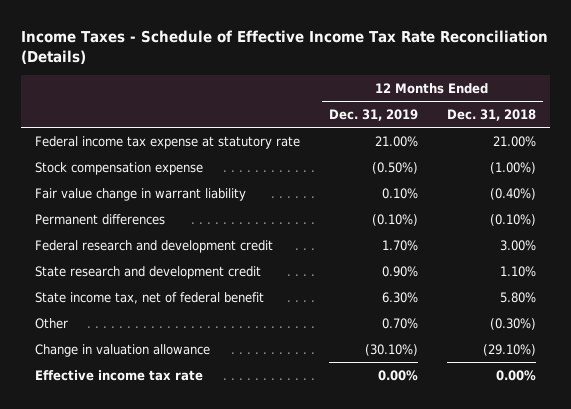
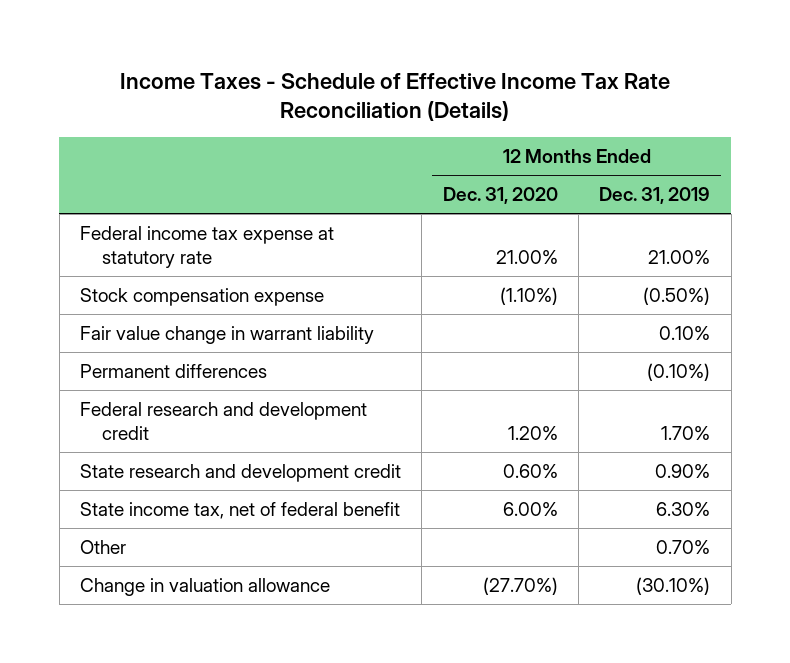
- | 12 Months Ended Dec. 31, 2019 | 12 Months Ended Dec. 31, 2018
+ | 12 Months Ended Dec. 31, 2020 | 12 Months Ended Dec. 31, 2019
- Effective income tax rate | 0.00% | 0.00%

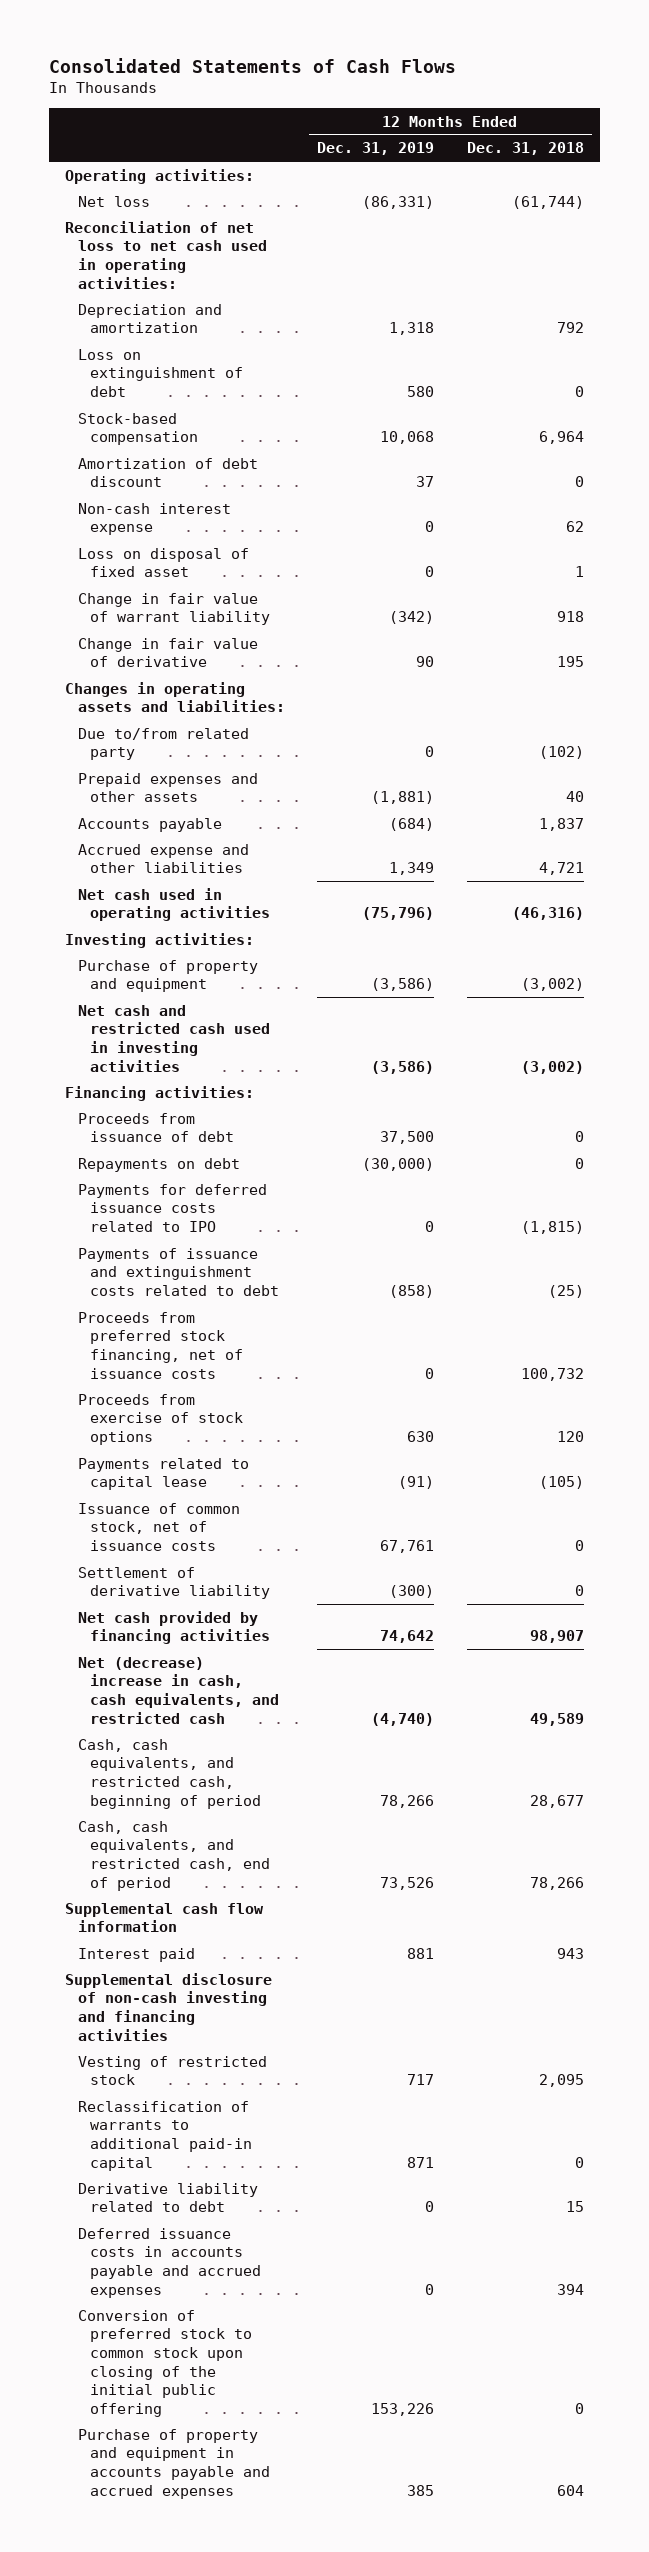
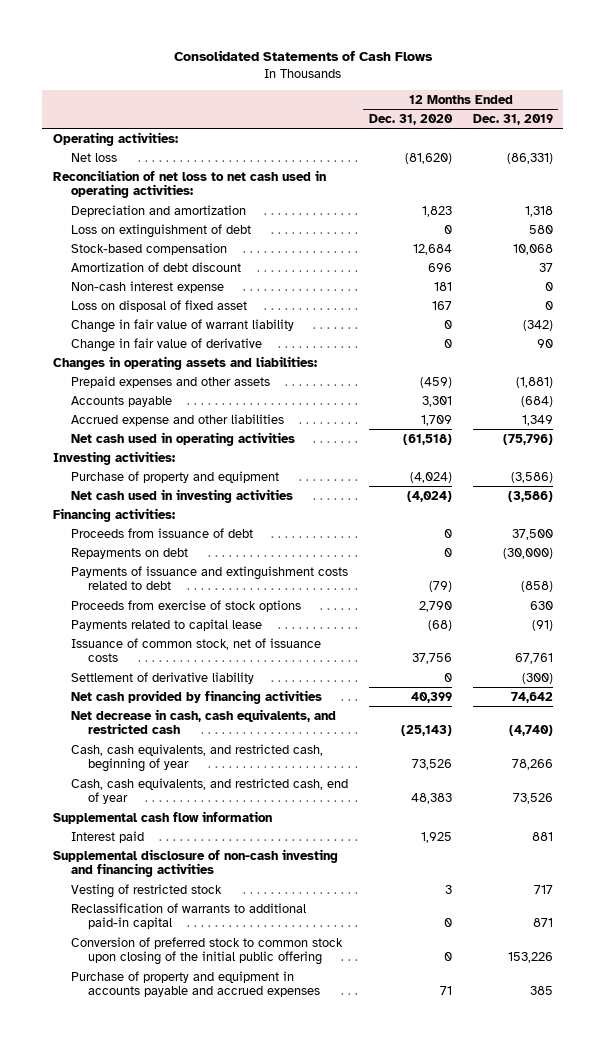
- | 12 Months Ended Dec. 31, 2019 | 12 Months Ended Dec. 31, 2018
+ | 12 Months Ended Dec. 31, 2020 | 12 Months Ended Dec. 31, 2019
- Due to/from related party | 0 | (102)
- Net cash and restricted cash used in investing activities | (3,586) | (3,002)
+ Net cash used in investing activities | (4,024) | (3,586)
- Payments for deferred issuance costs related to IPO | 0 | (1,815)
- Proceeds from preferred stock financing, net of issuance costs | 0 | 100,732
- Net (decrease) increase in cash, cash equivalents, and restricted cash | (4,740) | 49,589
- Cash, cash equivalents, and restricted cash, beginning of period | 78,266 | 28,677
- Cash, cash equivalents, and restricted cash, end of period | 73,526 | 78,266
+ Net decrease in cash, cash equivalents, and restricted cash | (25,143) | (4,740)
+ Cash, cash equivalents, and restricted cash, beginning of year | 73,526 | 78,266
+ Cash, cash equivalents, and restricted cash, end of year | 48,383 | 73,526
- Derivative liability related to debt | 0 | 15
- Deferred issuance costs in accounts payable and accrued expenses | 0 | 394

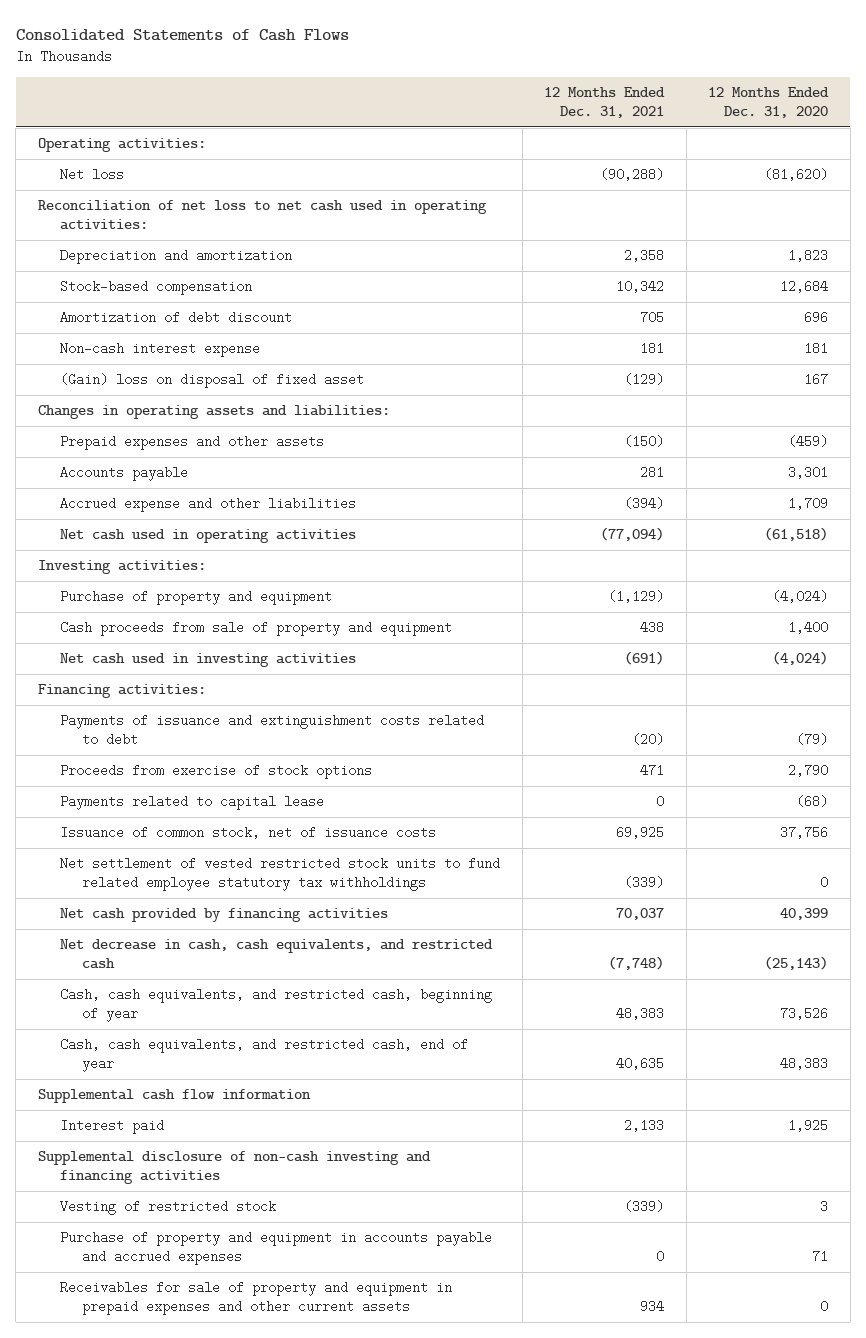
- | 12 Months Ended Dec. 31, 2020 | 12 Months Ended Dec. 31, 2019
+ | 12 Months Ended Dec. 31, 2021 | 12 Months Ended Dec. 31, 2020
- Loss on extinguishment of debt | 0 | 580
- Loss on disposal of fixed asset | 167 | 0
- Change in fair value of warrant liability | 0 | (342)
- Change in fair value of derivative | 0 | 90
+ (Gain) loss on disposal of fixed asset | (129) | 167
+ Cash proceeds from sale of property and equipment | 438 | 1,400
- Proceeds from issuance of debt | 0 | 37,500
- Repayments on debt | 0 | (30,000)
- Settlement of derivative liability | 0 | (300)
+ Net settlement of vested restricted stock units to fund related employee statutory tax withholdings | (339) | 0
- Reclassification of warrants to additional paid-in capital | 0 | 871
- Conversion of preferred stock to common stock upon closing of the initial public offering | 0 | 153,226
+ Receivables for sale of property and equipment in prepaid expenses and other current assets | 934 | 0

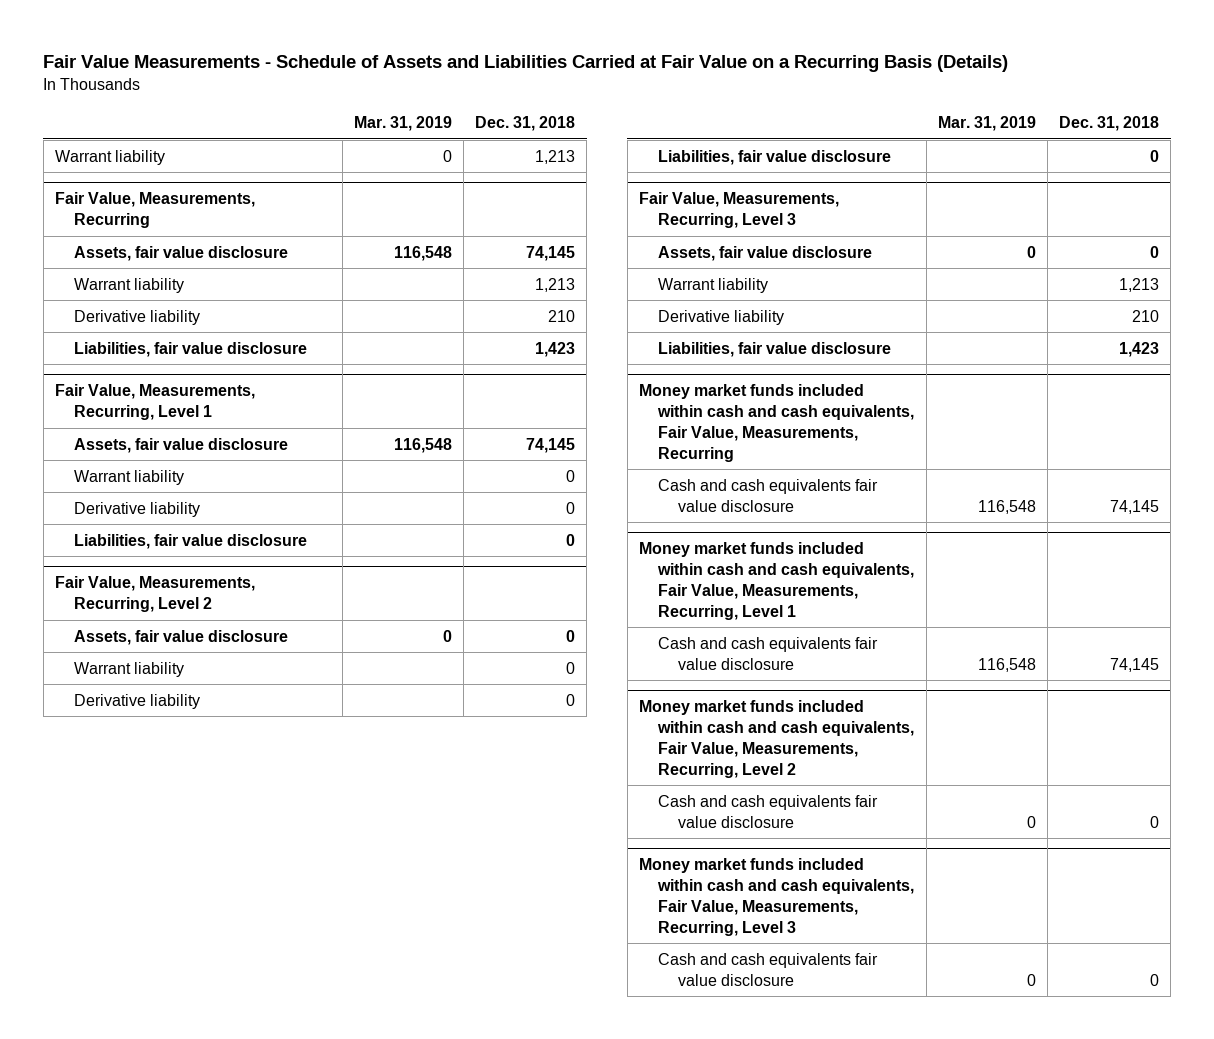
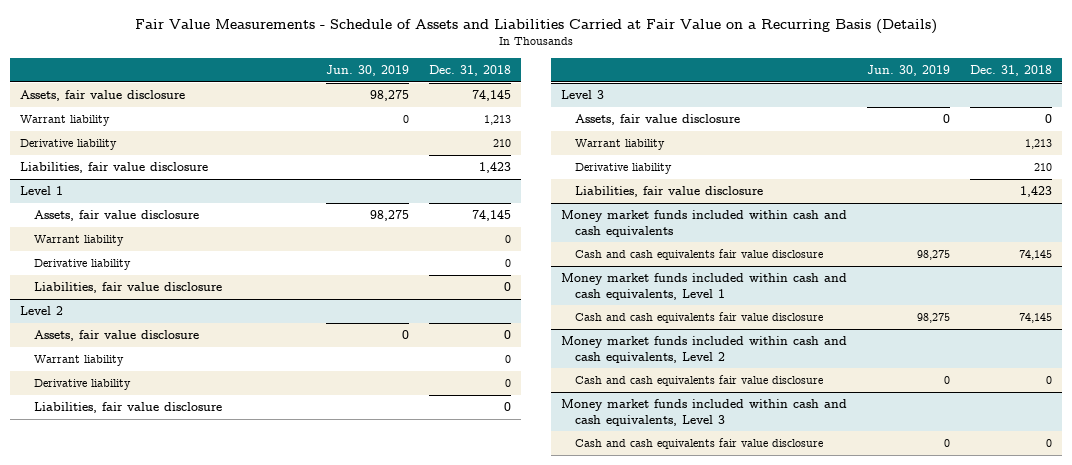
- | Mar. 31, 2019 | Dec. 31, 2018
+ | Jun. 30, 2019 | Dec. 31, 2018
- Warrant liability | 0 | 1,213
- Fair Value, Measurements, Recurring
- Fair Value, Measurements, Recurring, Level 1
+ Level 1
- Fair Value, Measurements, Recurring, Level 2
+ Level 2
- Fair Value, Measurements, Recurring, Level 3
+ Level 3
- Money market funds included within cash and cash equivalents, Fair Value, Measurements, Recurring
+ Money market funds included within cash and cash equivalents
- Money market funds included within cash and cash equivalents, Fair Value, Measurements, Recurring, Level 1
+ Money market funds included within cash and cash equivalents, Level 1
- Money market funds included within cash and cash equivalents, Fair Value, Measurements, Recurring, Level 2
+ Money market funds included within cash and cash equivalents, Level 2
- Money market funds included within cash and cash equivalents, Fair Value, Measurements, Recurring, Level 3
+ Money market funds included within cash and cash equivalents, Level 3

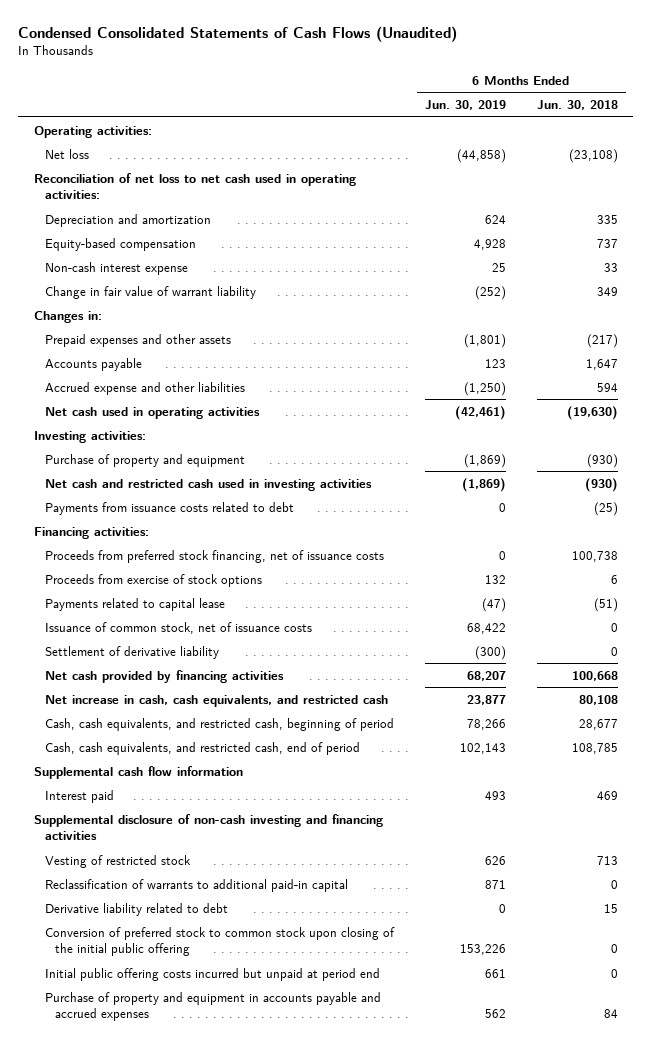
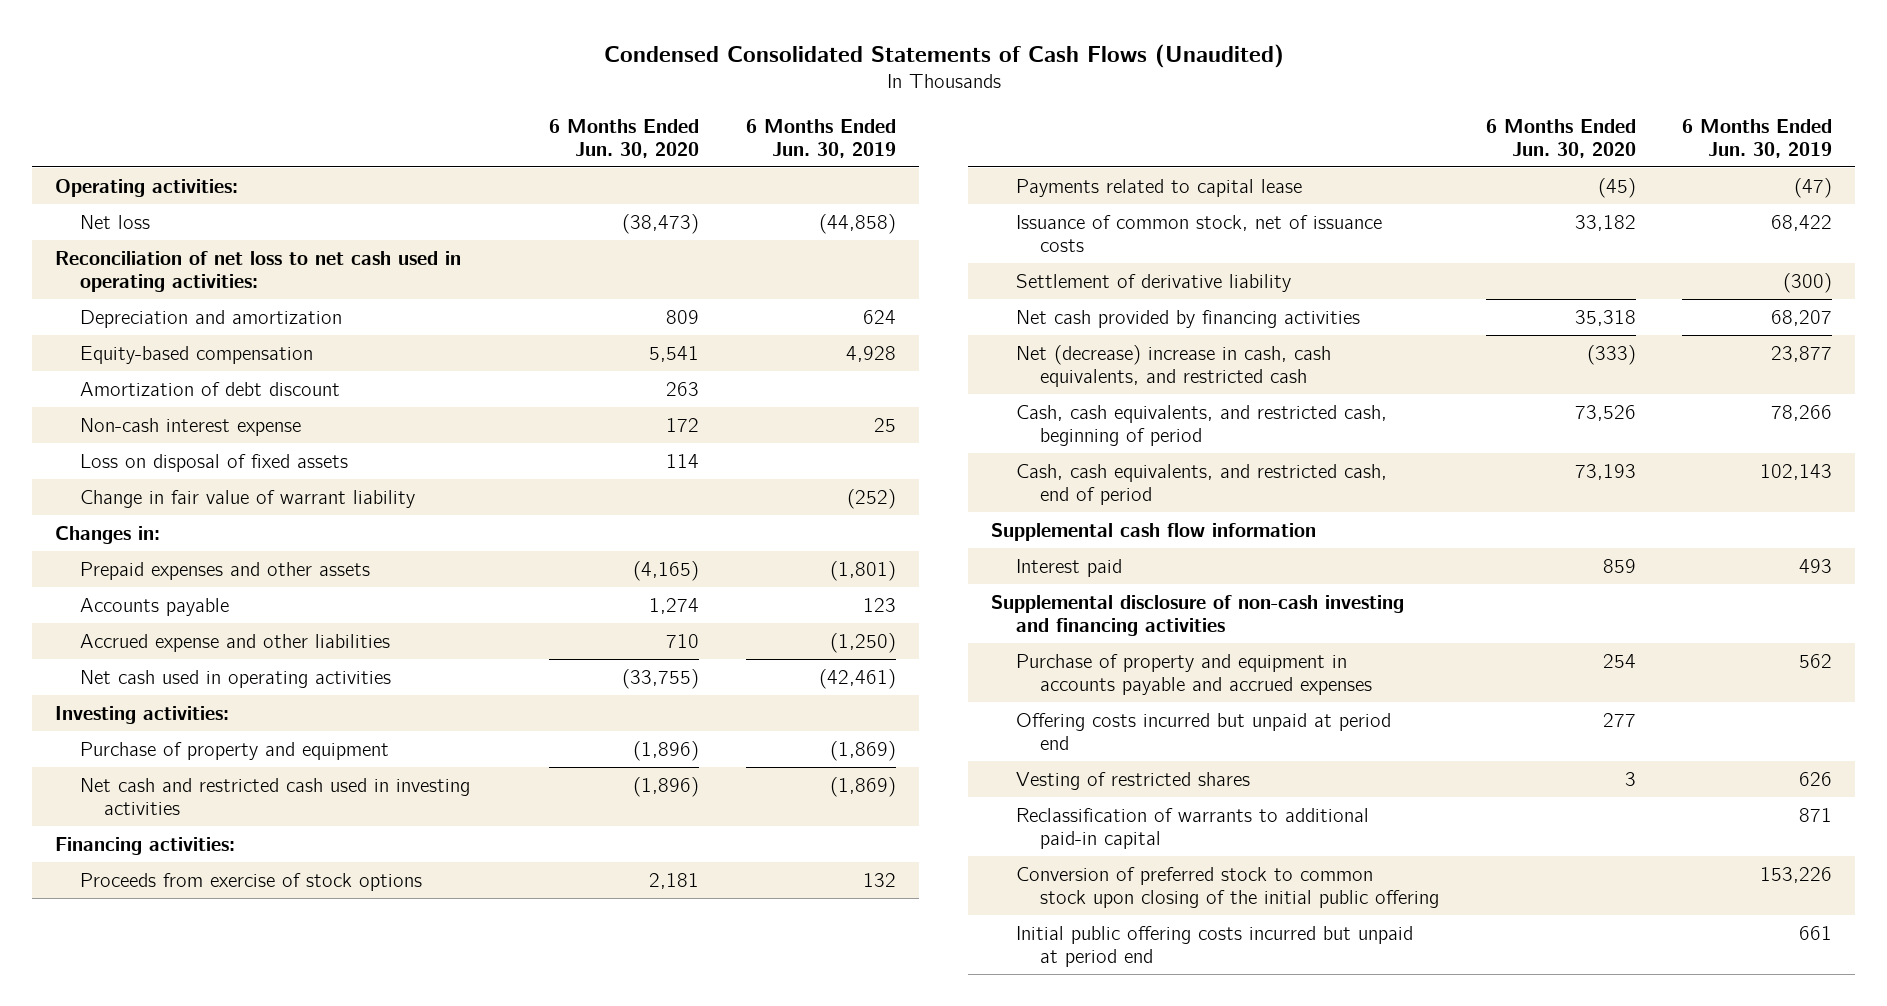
- | 6 Months Ended Jun. 30, 2019 | 6 Months Ended Jun. 30, 2018
+ | 6 Months Ended Jun. 30, 2020 | 6 Months Ended Jun. 30, 2019
+ Amortization of debt discount | 263 |
+ Loss on disposal of fixed assets | 114 |
- Payments from issuance costs related to debt | 0 | (25)
- Proceeds from preferred stock financing, net of issuance costs | 0 | 100,738
- Net increase in cash, cash equivalents, and restricted cash | 23,877 | 80,108
+ Net (decrease) increase in cash, cash equivalents, and restricted cash | (333) | 23,877
- Vesting of restricted stock | 626 | 713
moved up: Purchase of property and equipment in accounts payable and accrued expenses | 254 | 562
+ Offering costs incurred but unpaid at period end | 277 |
+ Vesting of restricted shares | 3 | 626
- Derivative liability related to debt | 0 | 15

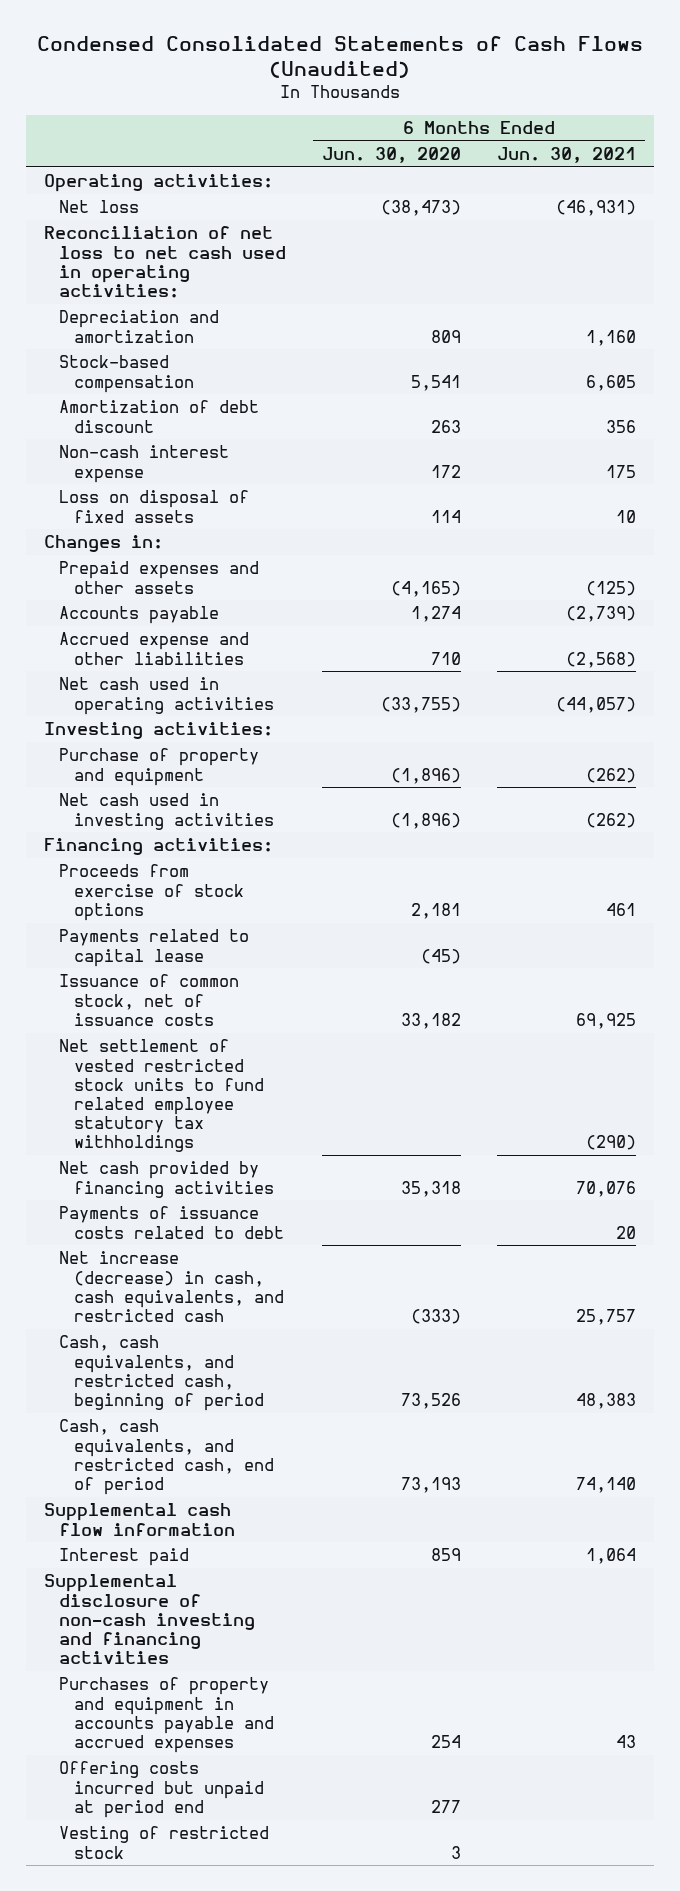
- | 6 Months Ended Jun. 30, 2020 | 6 Months Ended Jun. 30, 2019
+ | 6 Months Ended Jun. 30, 2020 | 6 Months Ended Jun. 30, 2021
- Equity-based compensation | 5,541 | 4,928
+ Stock-based compensation | 5,541 | 6,605
- Change in fair value of warrant liability | | (252)
- Net cash and restricted cash used in investing activities | (1,896) | (1,869)
+ Net cash used in investing activities | (1,896) | (262)
- Settlement of derivative liability | | (300)
+ Net settlement of vested restricted stock units to fund related employee statutory tax withholdings | | (290)
- Net (decrease) increase in cash, cash equivalents, and restricted cash | (333) | 23,877
+ Payments of issuance costs related to debt | | 20
+ Net increase (decrease) in cash, cash equivalents, and restricted cash | (333) | 25,757
- Purchase of property and equipment in accounts payable and accrued expenses | 254 | 562
+ Purchases of property and equipment in accounts payable and accrued expenses | 254 | 43
- Vesting of restricted shares | 3 | 626
- Reclassification of warrants to additional paid-in capital | | 871
- Conversion of preferred stock to common stock upon closing of the initial public offering | | 153,226
- Initial public offering costs incurred but unpaid at period end | | 661
+ Vesting of restricted stock | 3 |

